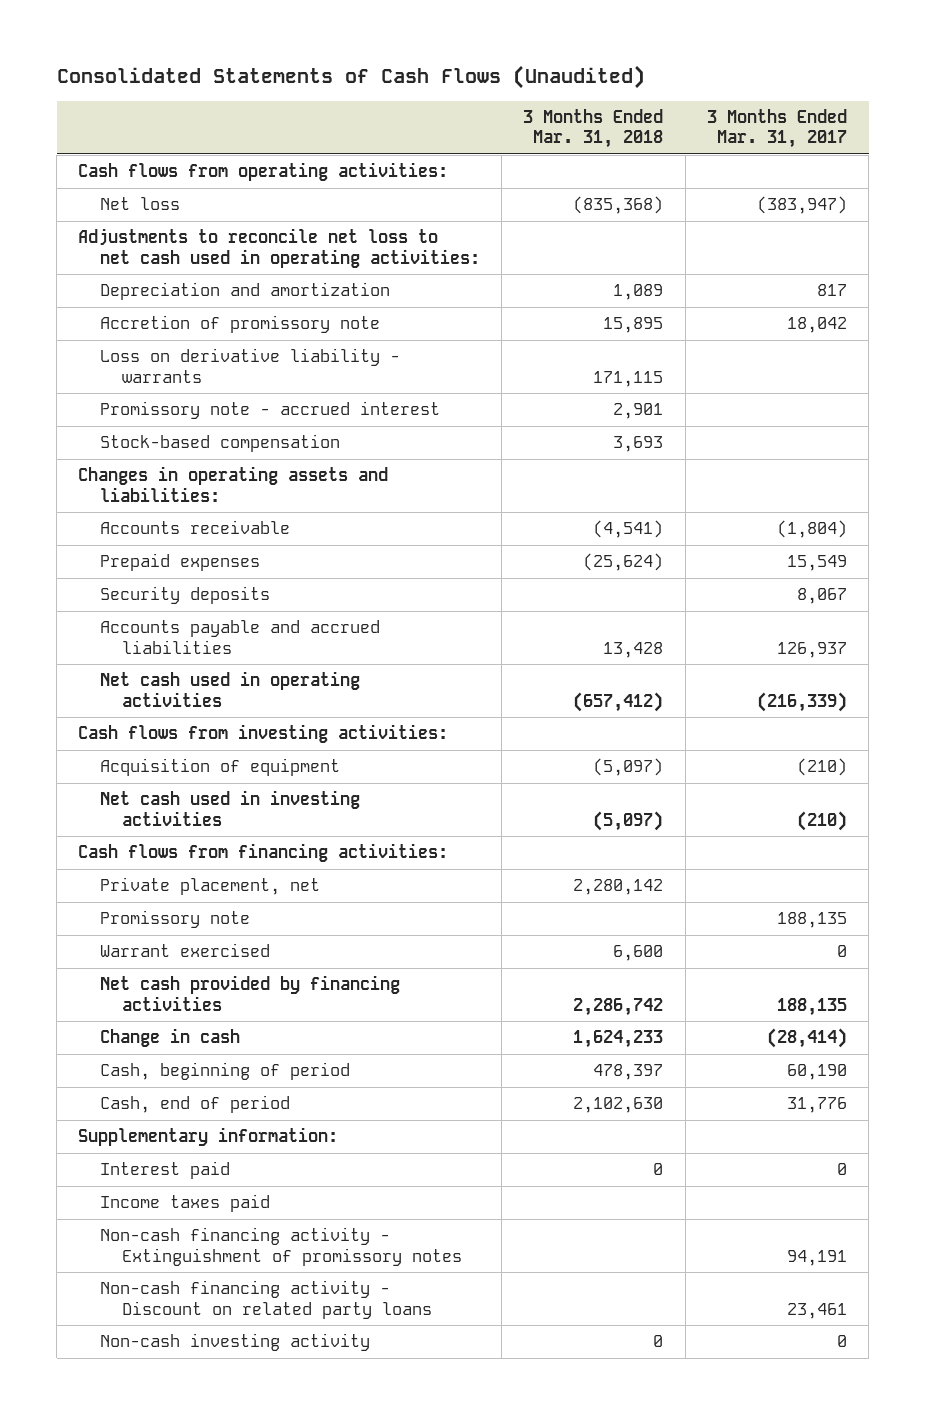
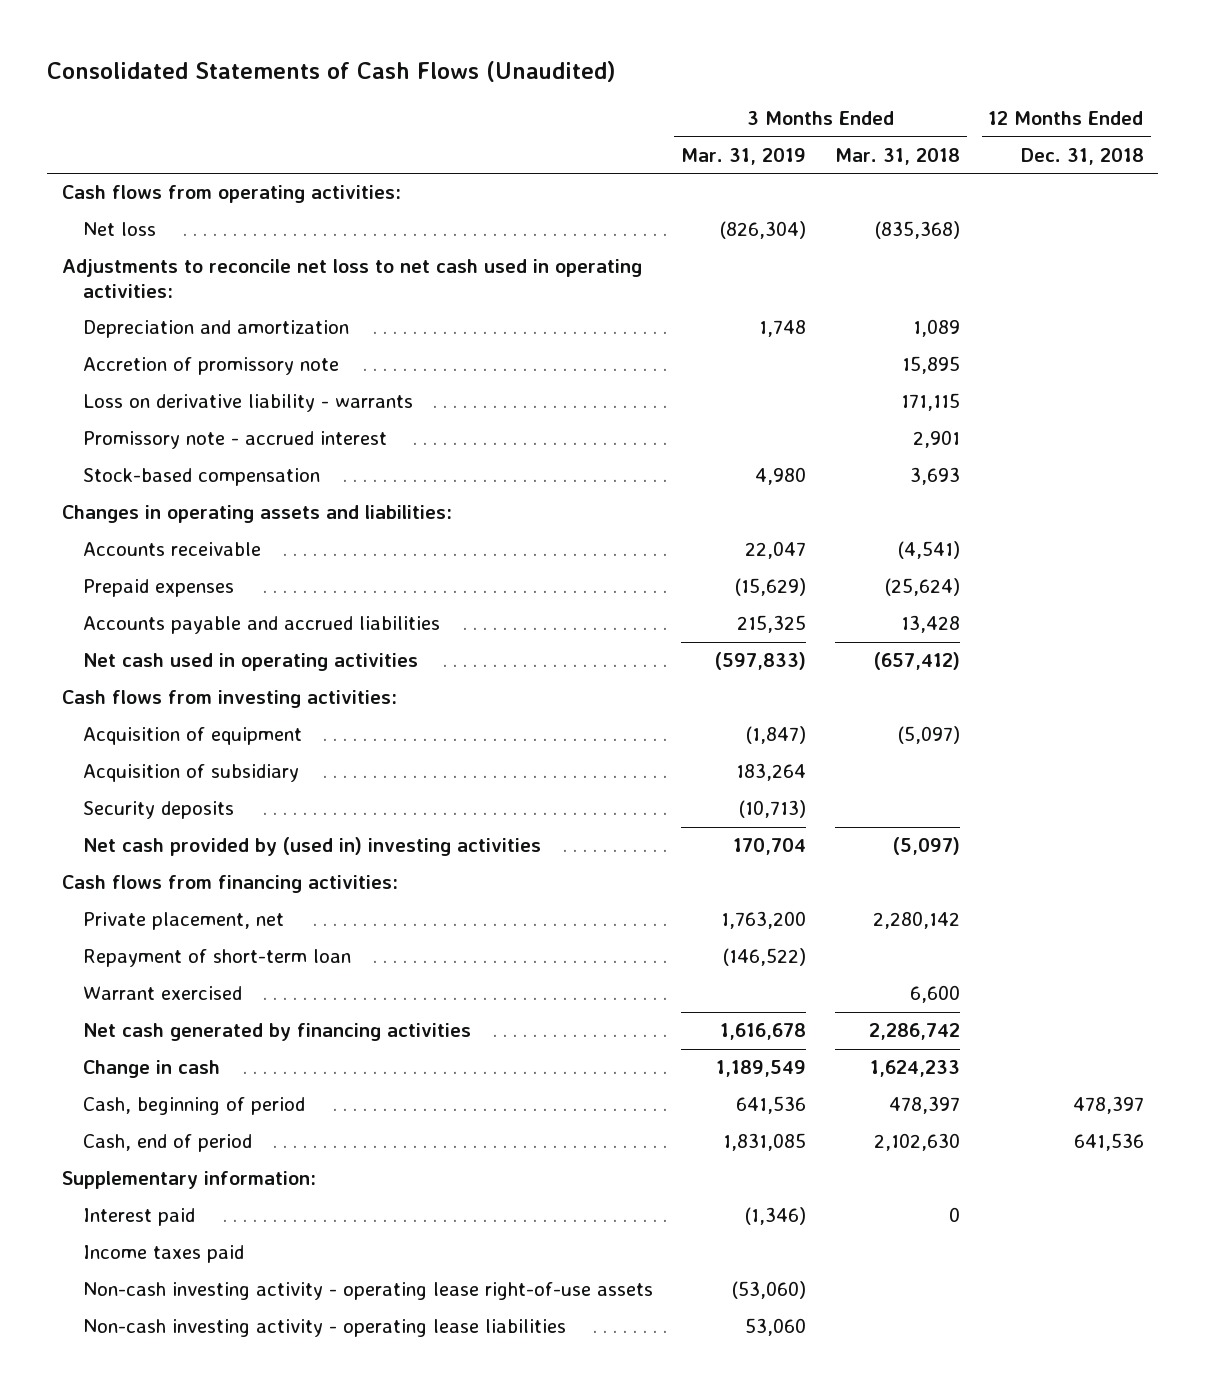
- | 3 Months Ended Mar. 31, 2018 | 3 Months Ended Mar. 31, 2017
+ | 3 Months Ended Mar. 31, 2019 | 3 Months Ended Mar. 31, 2018 | 12 Months Ended Dec. 31, 2018
- Net cash used in investing activities | (5,097) | (210)
+ Acquisition of subsidiary | 183,264 | |
moved down: Security deposits | (10,713) | |
+ Net cash provided by (used in) investing activities | 170,704 | (5,097) |
- Promissory note | | 188,135
+ Repayment of short-term loan | (146,522) | |
- Net cash provided by financing activities | 2,286,742 | 188,135
+ Net cash generated by financing activities | 1,616,678 | 2,286,742 |
- Non-cash financing activity - Extinguishment of promissory notes | | 94,191
- Non-cash financing activity - Discount on related party loans | | 23,461
- Non-cash investing activity | 0 | 0
+ Non-cash investing activity - operating lease right-of-use assets | (53,060) | |
+ Non-cash investing activity - operating lease liabilities | 53,060 | |

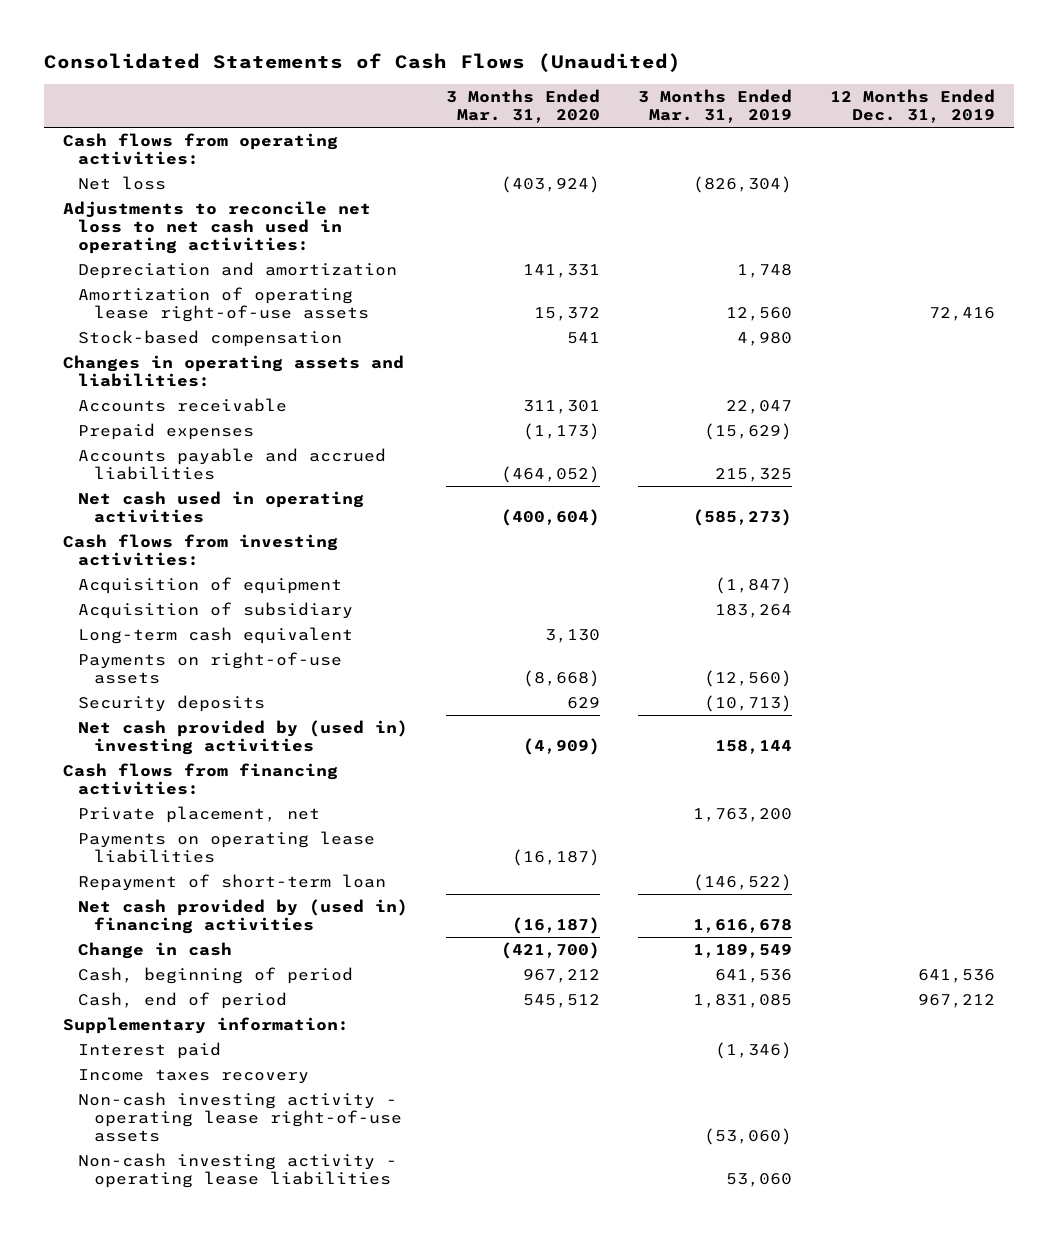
- | 3 Months Ended Mar. 31, 2019 | 3 Months Ended Mar. 31, 2018 | 12 Months Ended Dec. 31, 2018
+ | 3 Months Ended Mar. 31, 2020 | 3 Months Ended Mar. 31, 2019 | 12 Months Ended Dec. 31, 2019
- Accretion of promissory note | | 15,895 |
- Loss on derivative liability - warrants | | 171,115 |
- Promissory note - accrued interest | | 2,901 |
+ Amortization of operating lease right-of-use assets | 15,372 | 12,560 | 72,416
- Net cash used in operating activities | (597,833) | (657,412) |
+ Net cash used in operating activities | (400,604) | (585,273) |
+ Long-term cash equivalent | 3,130 | |
+ Payments on right-of-use assets | (8,668) | (12,560) |
- Net cash provided by (used in) investing activities | 170,704 | (5,097) |
+ Net cash provided by (used in) investing activities | (4,909) | 158,144 |
+ Payments on operating lease liabilities | (16,187) | |
- Warrant exercised | | 6,600 |
- Net cash generated by financing activities | 1,616,678 | 2,286,742 |
+ Net cash provided by (used in) financing activities | (16,187) | 1,616,678 |
- Income taxes paid
+ Income taxes recovery

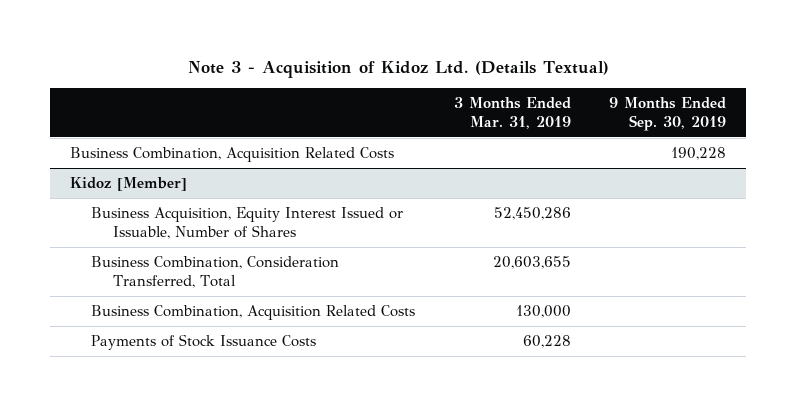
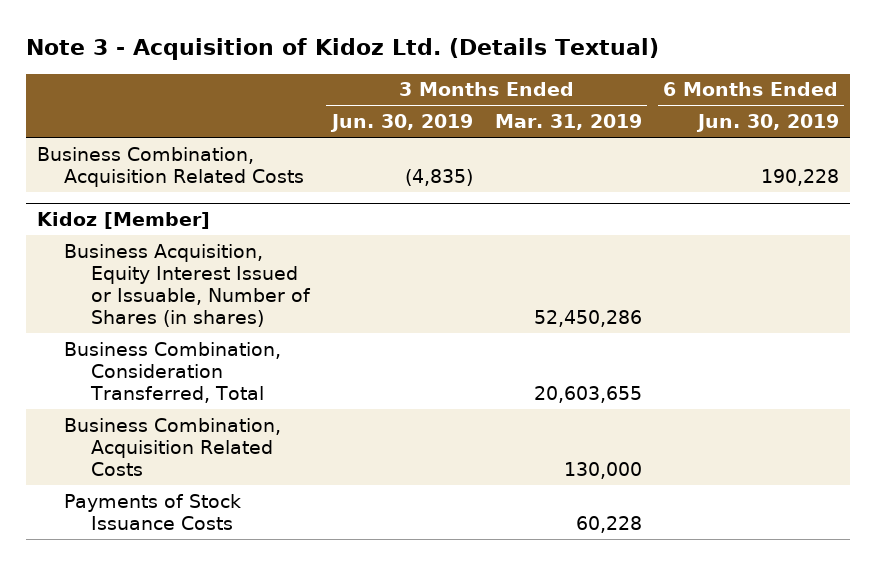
- | 3 Months Ended Mar. 31, 2019 | 9 Months Ended Sep. 30, 2019
+ | 3 Months Ended Jun. 30, 2019 | 3 Months Ended Mar. 31, 2019 | 6 Months Ended Jun. 30, 2019
@ Kidoz [Member]
- Business Acquisition, Equity Interest Issued or Issuable, Number of Shares | 52,450,286 |
+ Business Acquisition, Equity Interest Issued or Issuable, Number of Shares (in shares) | | 52,450,286 |

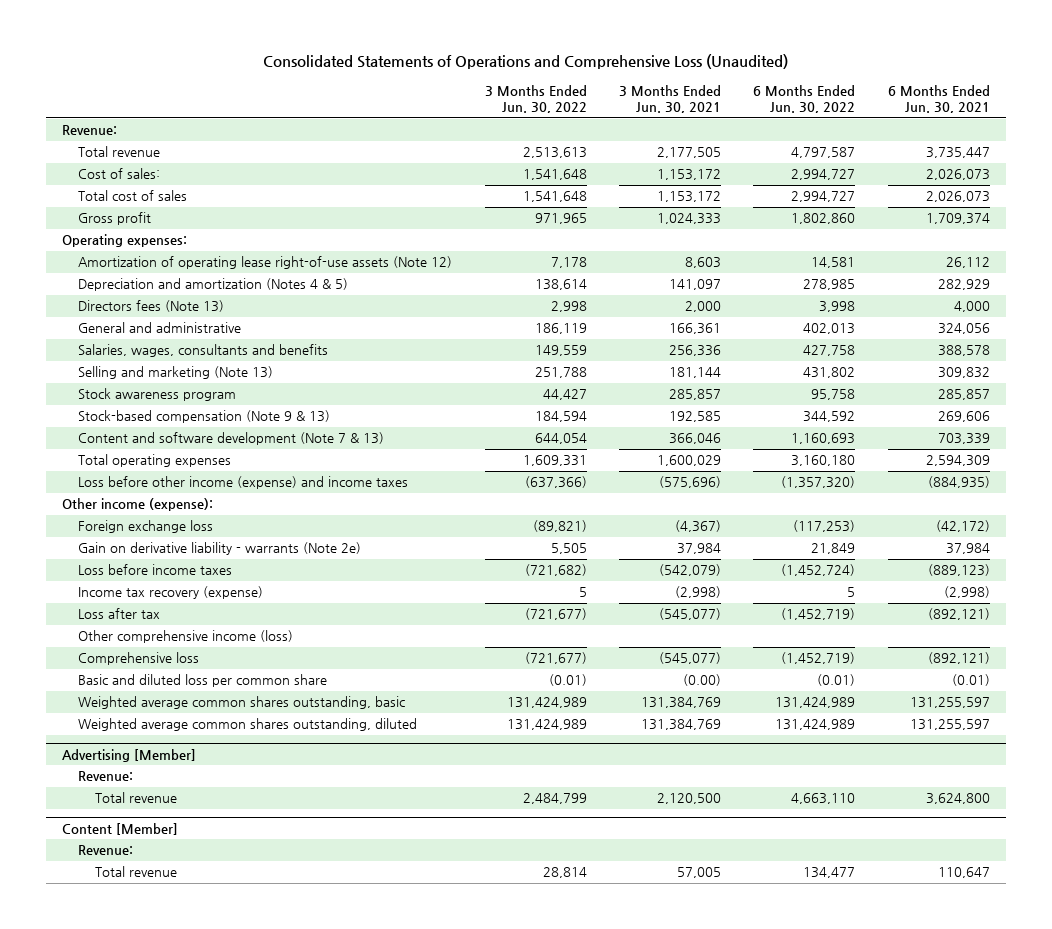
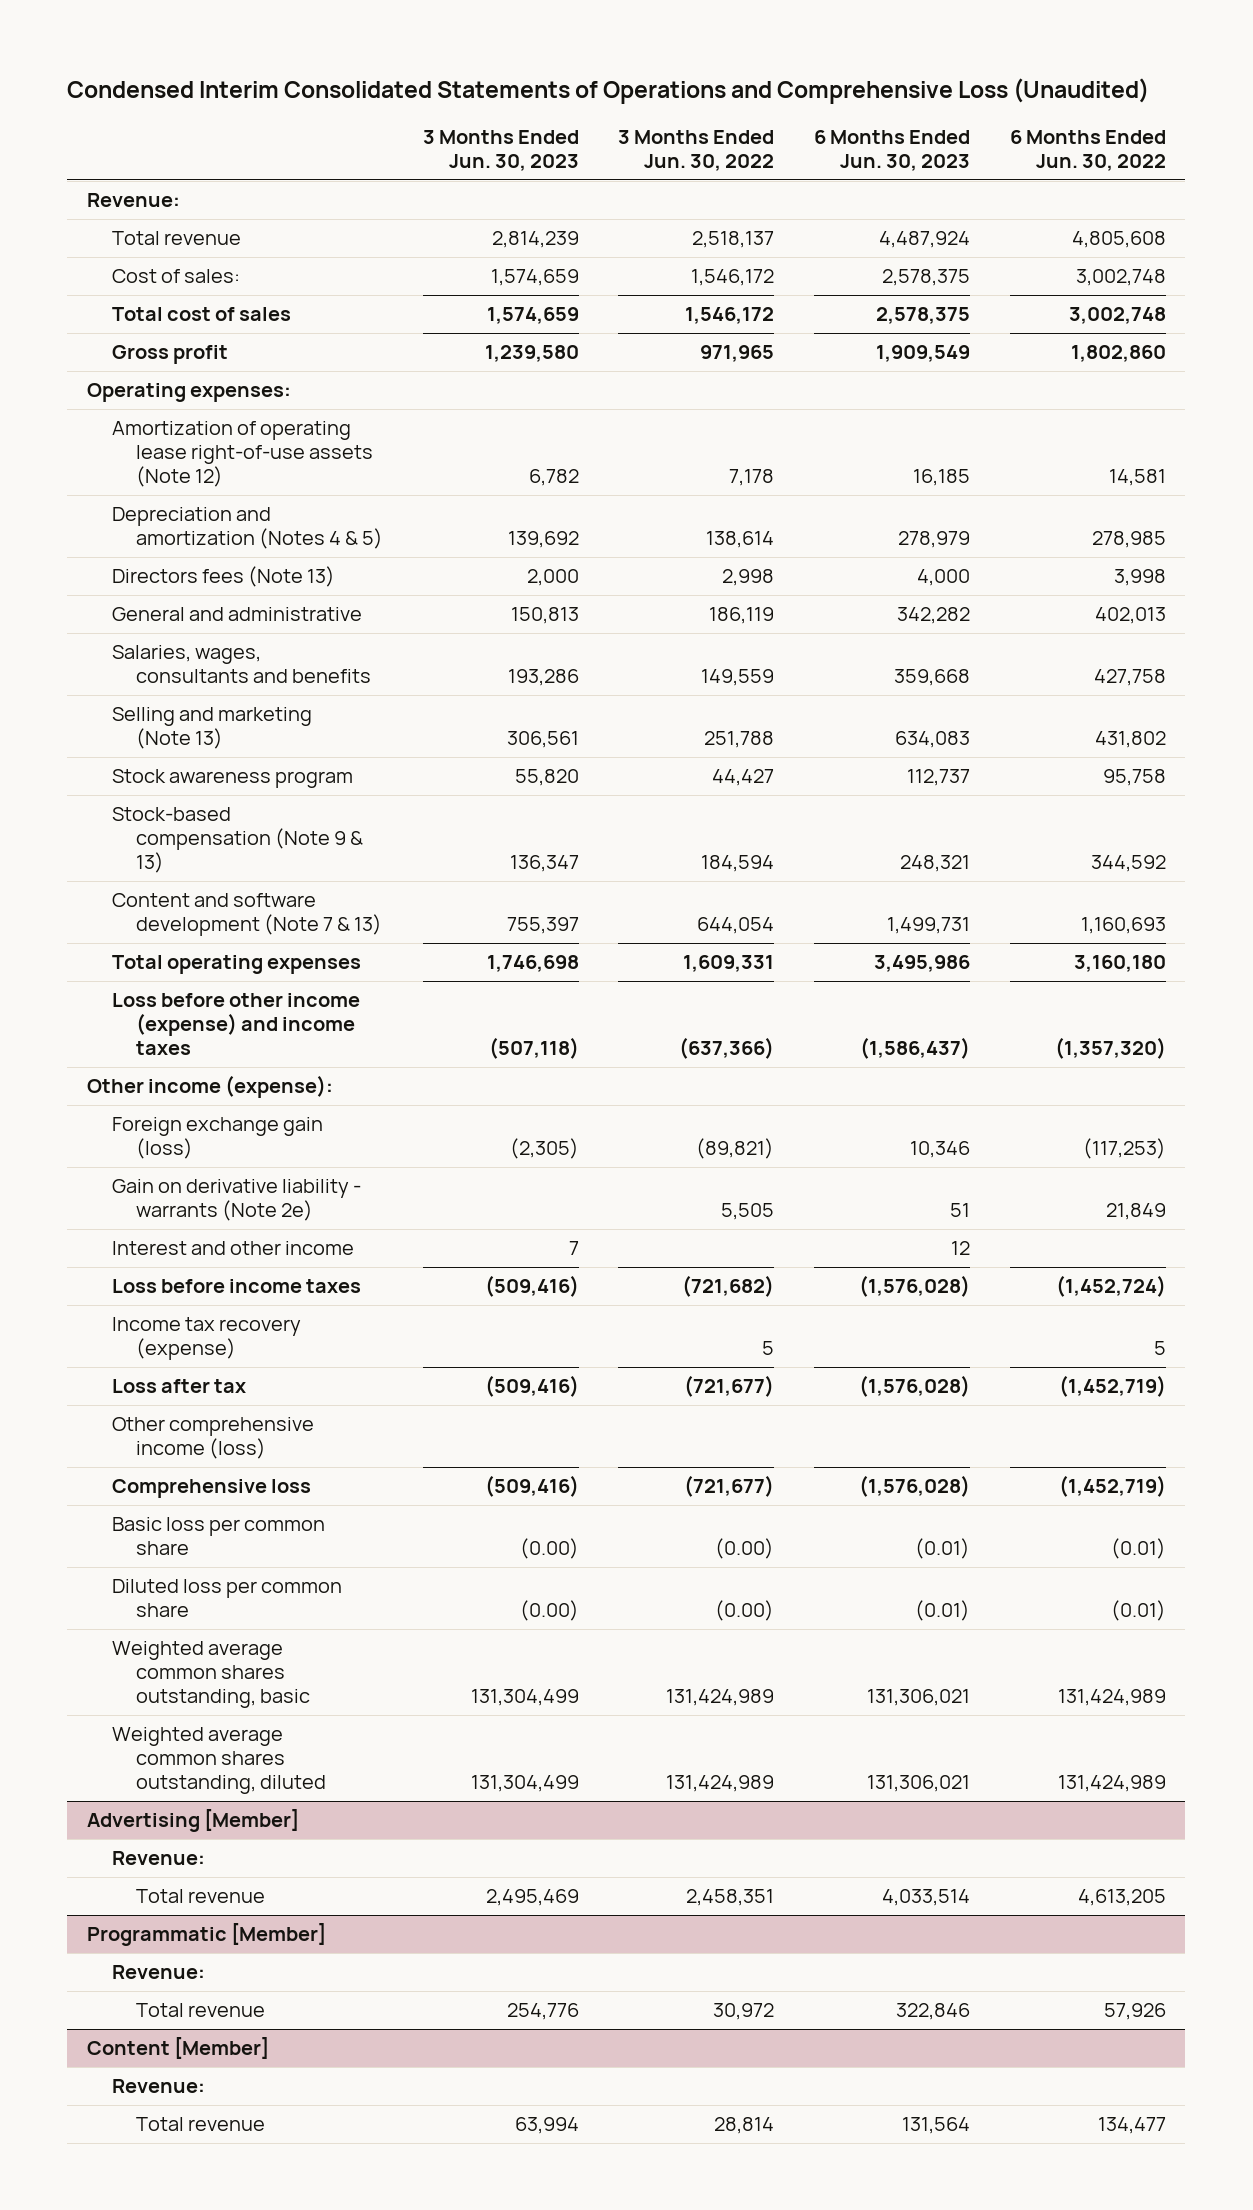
- Consolidated Statements of Operations and Comprehensive Loss (Unaudited)
+ Condensed Interim Consolidated Statements of Operations and Comprehensive Loss (Unaudited)
- | 3 Months Ended Jun. 30, 2022 | 3 Months Ended Jun. 30, 2021 | 6 Months Ended Jun. 30, 2022 | 6 Months Ended Jun. 30, 2021
+ | 3 Months Ended Jun. 30, 2023 | 3 Months Ended Jun. 30, 2022 | 6 Months Ended Jun. 30, 2023 | 6 Months Ended Jun. 30, 2022
- Total revenue | 2,513,613 | 2,177,505 | 4,797,587 | 3,735,447
- Cost of sales: | 1,541,648 | 1,153,172 | 2,994,727 | 2,026,073
- Total cost of sales | 1,541,648 | 1,153,172 | 2,994,727 | 2,026,073
+ Total revenue | 2,814,239 | 2,518,137 | 4,487,924 | 4,805,608
+ Cost of sales: | 1,574,659 | 1,546,172 | 2,578,375 | 3,002,748
+ Total cost of sales | 1,574,659 | 1,546,172 | 2,578,375 | 3,002,748
- Foreign exchange loss | (89,821) | (4,367) | (117,253) | (42,172)
+ Foreign exchange gain (loss) | (2,305) | (89,821) | 10,346 | (117,253)
+ Interest and other income | 7 | | 12 |
- Basic and diluted loss per common share | (0.01) | (0.00) | (0.01) | (0.01)
+ Basic loss per common share | (0.00) | (0.00) | (0.01) | (0.01)
+ Diluted loss per common share | (0.00) | (0.00) | (0.01) | (0.01)
@ Advertising [Member]
- Total revenue | 2,484,799 | 2,120,500 | 4,663,110 | 3,624,800
+ Total revenue | 2,495,469 | 2,458,351 | 4,033,514 | 4,613,205
+ Programmatic [Member]
+ Revenue:
+ Total revenue | 254,776 | 30,972 | 322,846 | 57,926

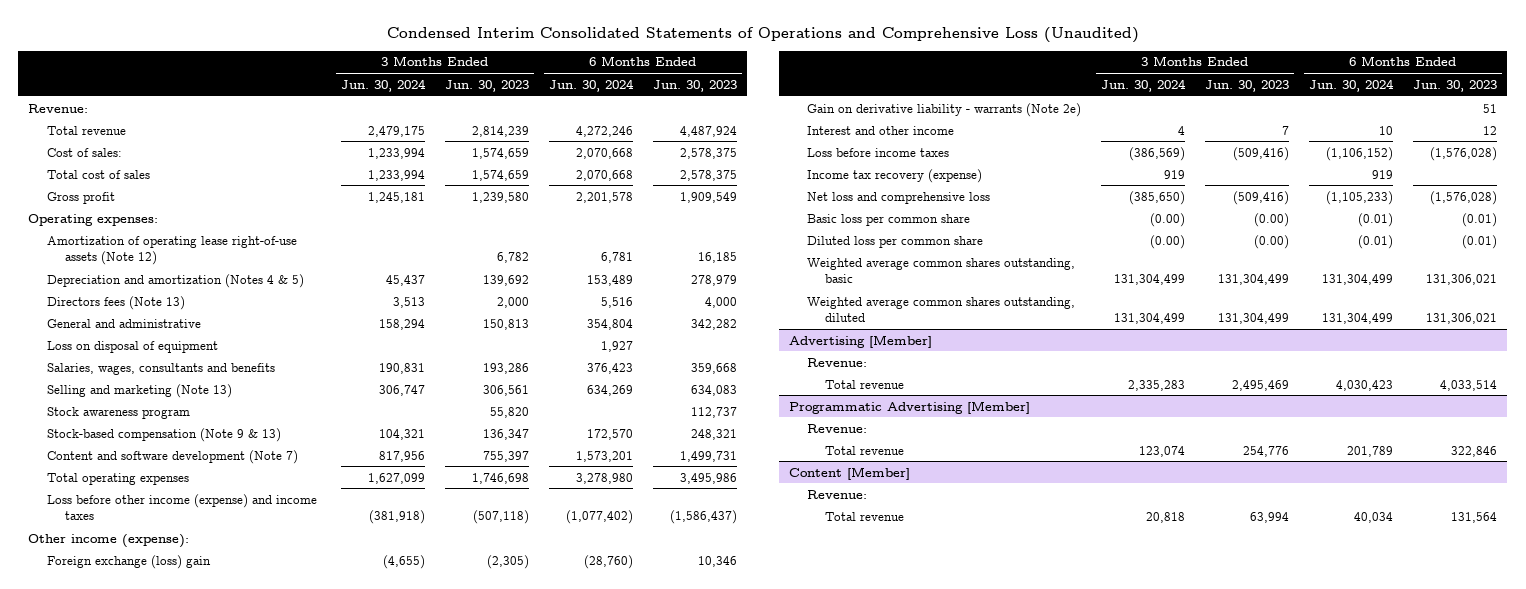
- | 3 Months Ended Jun. 30, 2023 | 3 Months Ended Jun. 30, 2022 | 6 Months Ended Jun. 30, 2023 | 6 Months Ended Jun. 30, 2022
+ | 3 Months Ended Jun. 30, 2024 | 3 Months Ended Jun. 30, 2023 | 6 Months Ended Jun. 30, 2024 | 6 Months Ended Jun. 30, 2023
+ Loss on disposal of equipment | | | 1,927 |
- Content and software development (Note 7 & 13) | 755,397 | 644,054 | 1,499,731 | 1,160,693
+ Content and software development (Note 7) | 817,956 | 755,397 | 1,573,201 | 1,499,731
- Foreign exchange gain (loss) | (2,305) | (89,821) | 10,346 | (117,253)
+ Foreign exchange (loss) gain | (4,655) | (2,305) | (28,760) | 10,346
- Loss after tax | (509,416) | (721,677) | (1,576,028) | (1,452,719)
- Other comprehensive income (loss)
- Comprehensive loss | (509,416) | (721,677) | (1,576,028) | (1,452,719)
+ Net loss and comprehensive loss | (385,650) | (509,416) | (1,105,233) | (1,576,028)
- Programmatic [Member]
+ Programmatic Advertising [Member]

